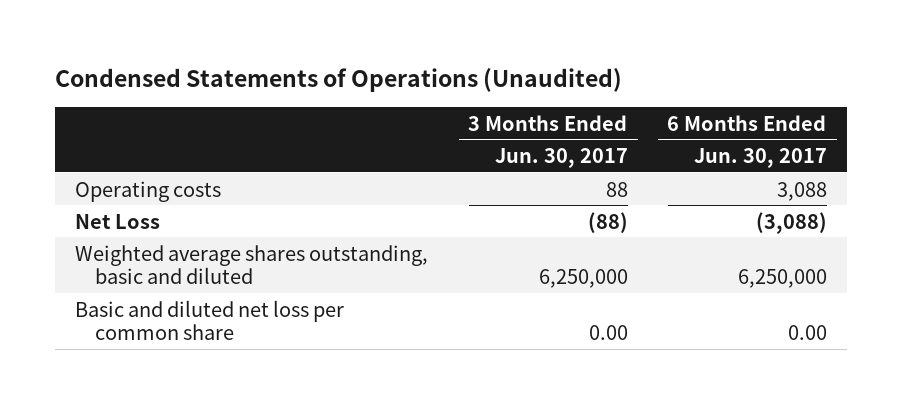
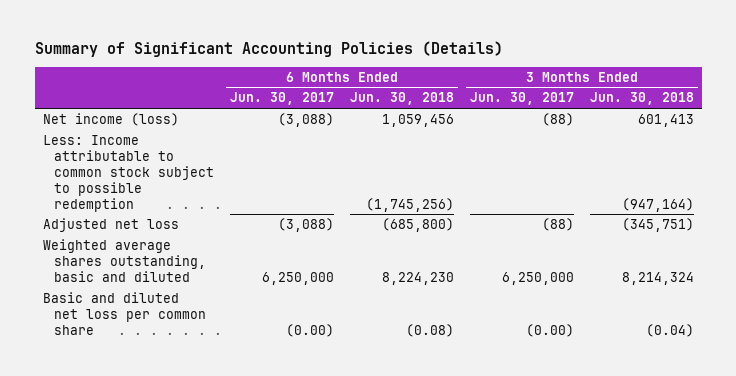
- Condensed Statements of Operations (Unaudited)
+ Summary of Significant Accounting Policies (Details)
- | 3 Months Ended Jun. 30, 2017 | 6 Months Ended Jun. 30, 2017
+ | 6 Months Ended Jun. 30, 2017 | 6 Months Ended Jun. 30, 2018 | 3 Months Ended Jun. 30, 2017 | 3 Months Ended Jun. 30, 2018
- Operating costs | 88 | 3,088
- Net Loss | (88) | (3,088)
+ Net income (loss) | (3,088) | 1,059,456 | (88) | 601,413
+ Less: Income attributable to common stock subject to possible redemption | | (1,745,256) | | (947,164)
+ Adjusted net loss | (3,088) | (685,800) | (88) | (345,751)
- Basic and diluted net loss per common share | 0.00 | 0.00
+ Basic and diluted net loss per common share | (0.00) | (0.08) | (0.00) | (0.04)

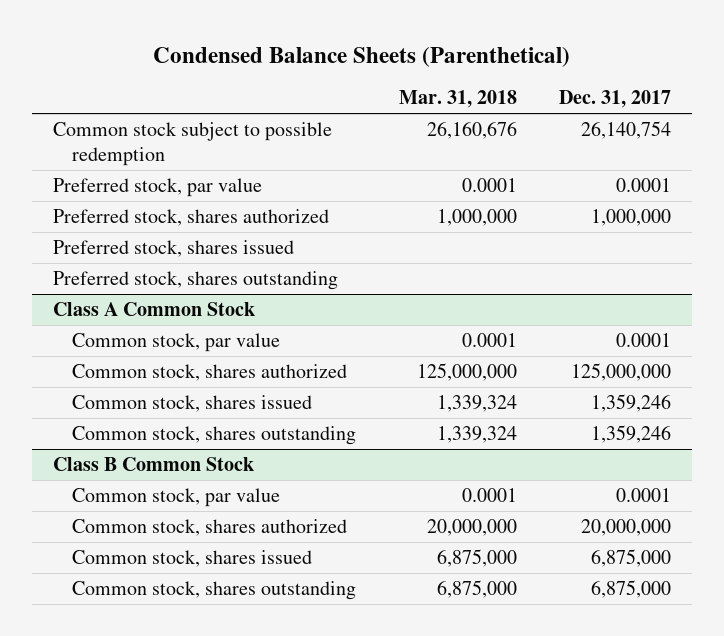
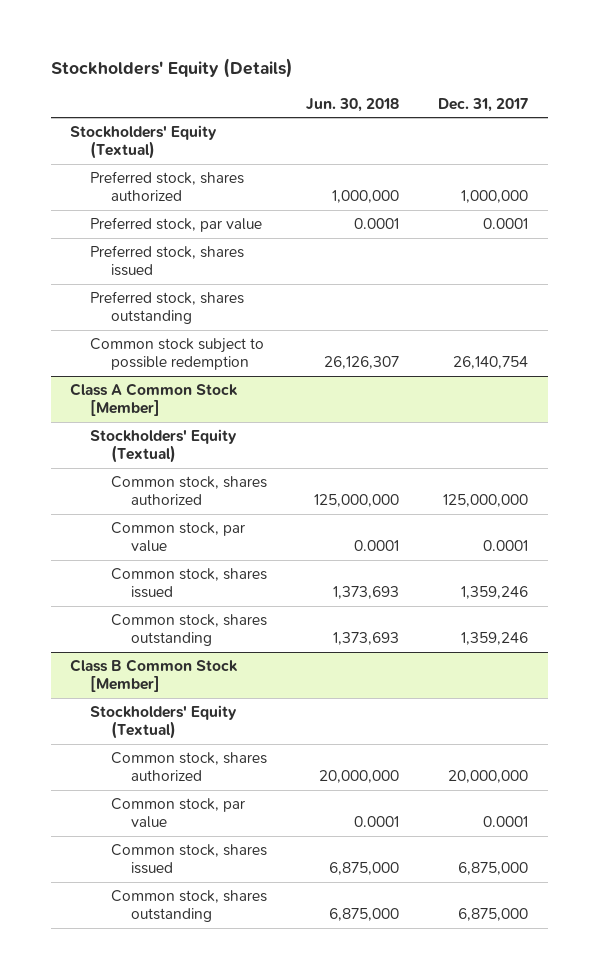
- Condensed Balance Sheets (Parenthetical)
+ Stockholders' Equity (Details)
- | Mar. 31, 2018 | Dec. 31, 2017
+ | Jun. 30, 2018 | Dec. 31, 2017
+ Stockholders' Equity (Textual)
moved down: Preferred stock, par value | 0.0001 | 0.0001
- Class A Common Stock
- Common stock, par value | 0.0001 | 0.0001
moved down: Common stock subject to possible redemption | 26,126,307 | 26,140,754
+ Class A Common Stock [Member]
+ Stockholders' Equity (Textual)
+ Common stock, par value | 0.0001 | 0.0001
- Class B Common Stock
- Common stock, par value | 0.0001 | 0.0001
+ Class B Common Stock [Member]
+ Stockholders' Equity (Textual)
+ Common stock, par value | 0.0001 | 0.0001

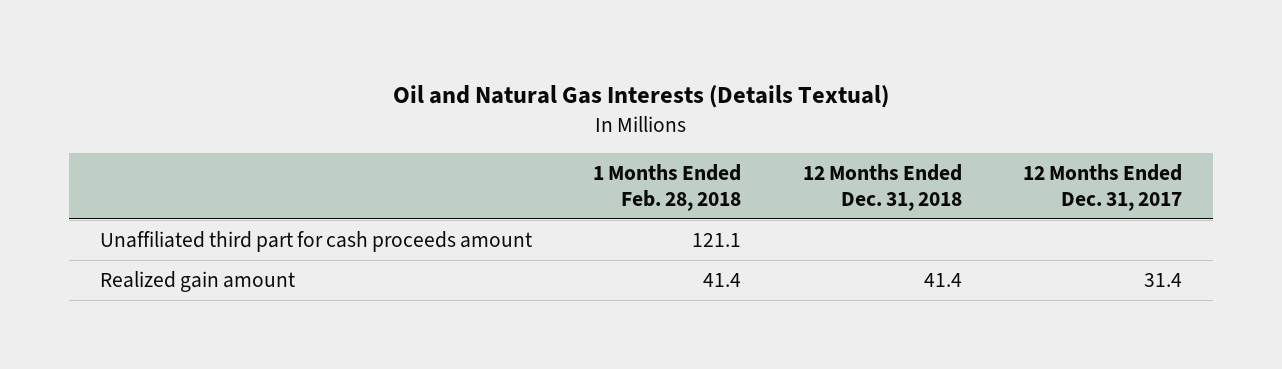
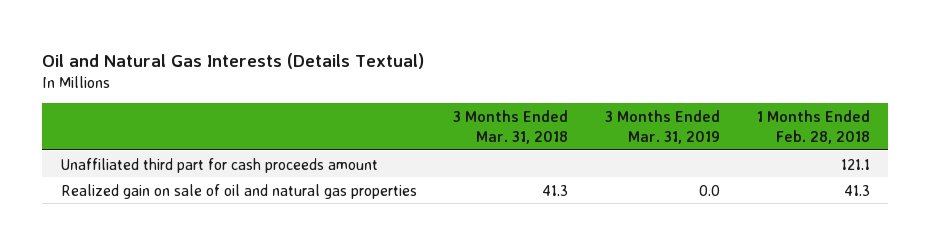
- | 1 Months Ended Feb. 28, 2018 | 12 Months Ended Dec. 31, 2018 | 12 Months Ended Dec. 31, 2017
+ | 3 Months Ended Mar. 31, 2018 | 3 Months Ended Mar. 31, 2019 | 1 Months Ended Feb. 28, 2018
- Realized gain amount | 41.4 | 41.4 | 31.4
+ Realized gain on sale of oil and natural gas properties | 41.3 | 0.0 | 41.3

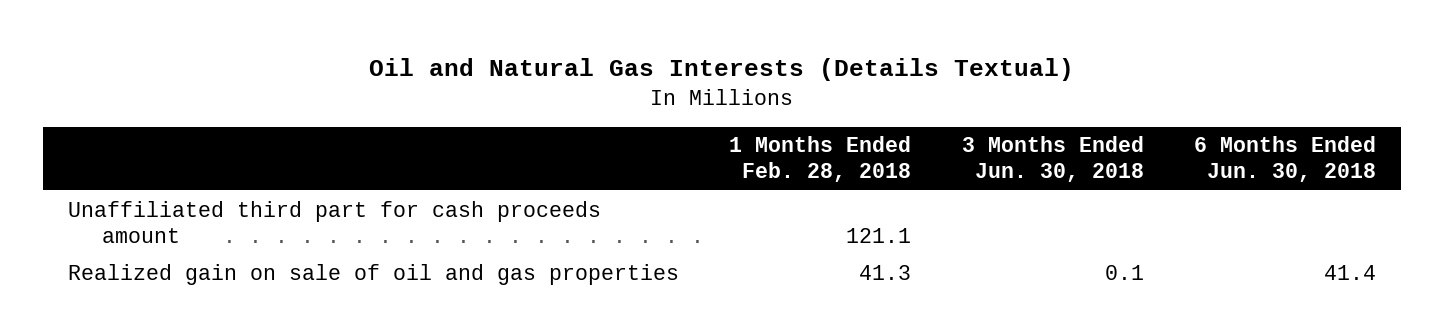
- | 3 Months Ended Mar. 31, 2018 | 3 Months Ended Mar. 31, 2019 | 1 Months Ended Feb. 28, 2018
+ | 1 Months Ended Feb. 28, 2018 | 3 Months Ended Jun. 30, 2018 | 6 Months Ended Jun. 30, 2018
- Realized gain on sale of oil and natural gas properties | 41.3 | 0.0 | 41.3
+ Realized gain on sale of oil and gas properties | 41.3 | 0.1 | 41.4

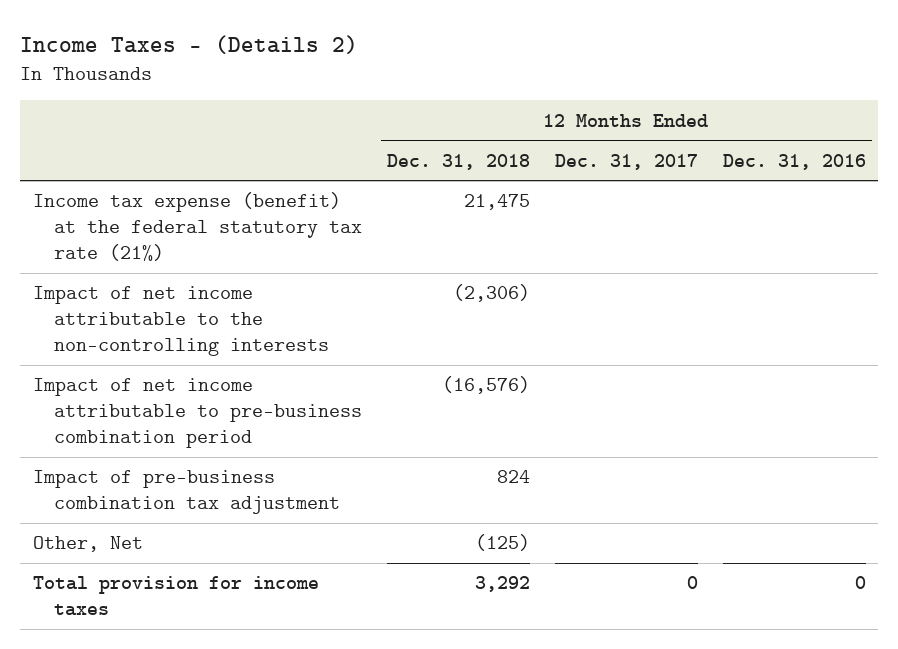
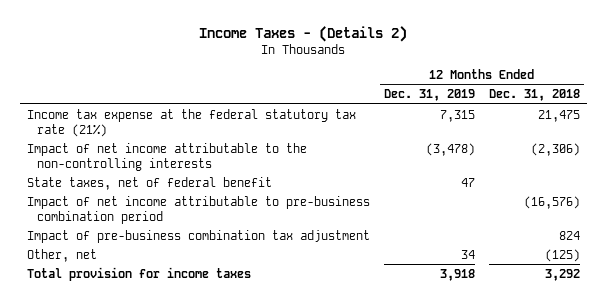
- | 12 Months Ended Dec. 31, 2018 | 12 Months Ended Dec. 31, 2017 | 12 Months Ended Dec. 31, 2016
+ | 12 Months Ended Dec. 31, 2019 | 12 Months Ended Dec. 31, 2018
- Income tax expense (benefit) at the federal statutory tax rate (21%) | 21,475 | |
+ Income tax expense at the federal statutory tax rate (21%) | 7,315 | 21,475
+ State taxes, net of federal benefit | 47 |
- Other, Net | (125) | |
+ Other, net | 34 | (125)

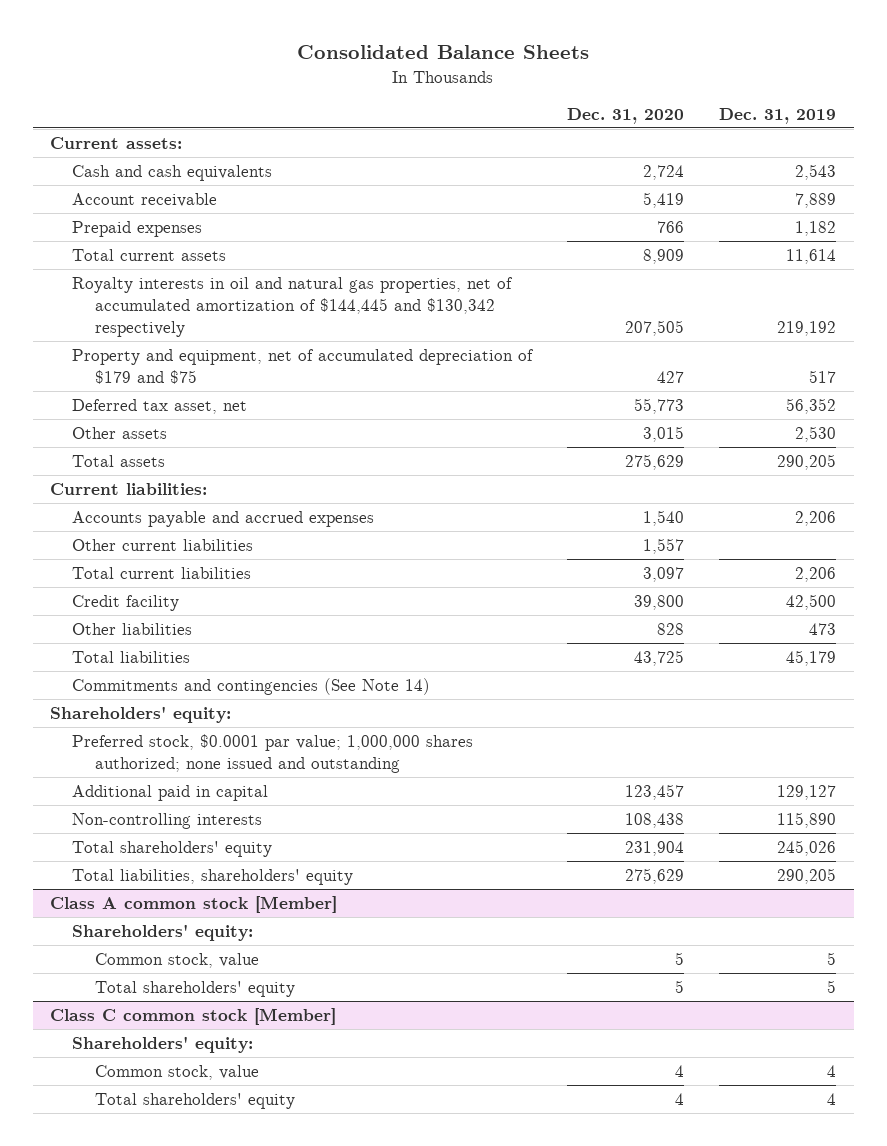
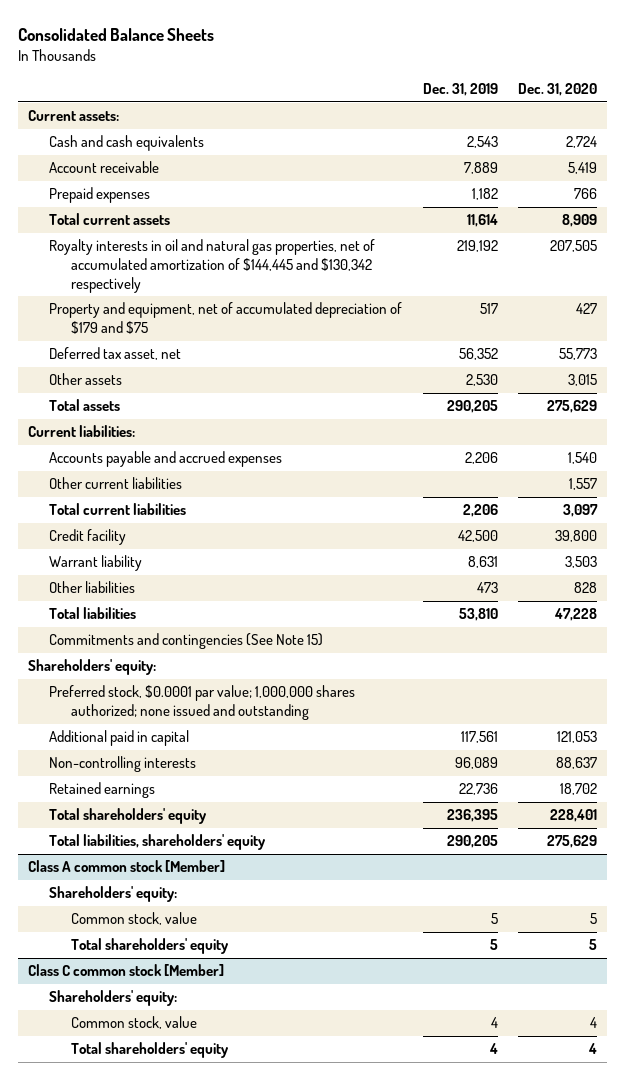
- | Dec. 31, 2020 | Dec. 31, 2019
+ | Dec. 31, 2019 | Dec. 31, 2020
+ Warrant liability | 8,631 | 3,503
- Total liabilities | 43,725 | 45,179
- Commitments and contingencies (See Note 14)
+ Total liabilities | 53,810 | 47,228
+ Commitments and contingencies (See Note 15)
- Additional paid in capital | 123,457 | 129,127
- Non-controlling interests | 108,438 | 115,890
- Total shareholders' equity | 231,904 | 245,026
+ Additional paid in capital | 117,561 | 121,053
+ Non-controlling interests | 96,089 | 88,637
+ Retained earnings | 22,736 | 18,702
+ Total shareholders' equity | 236,395 | 228,401

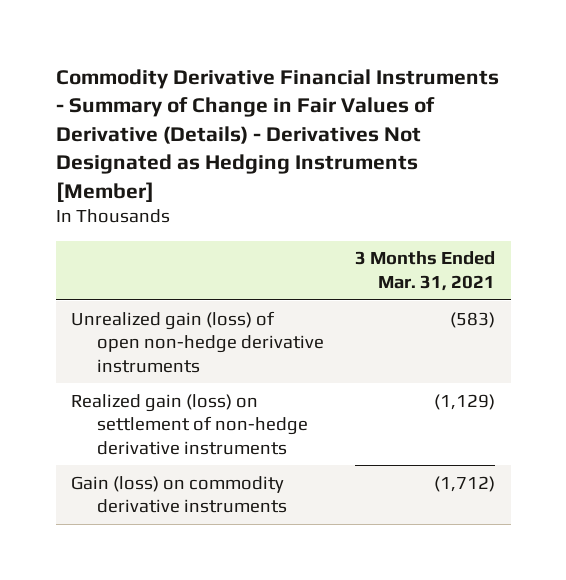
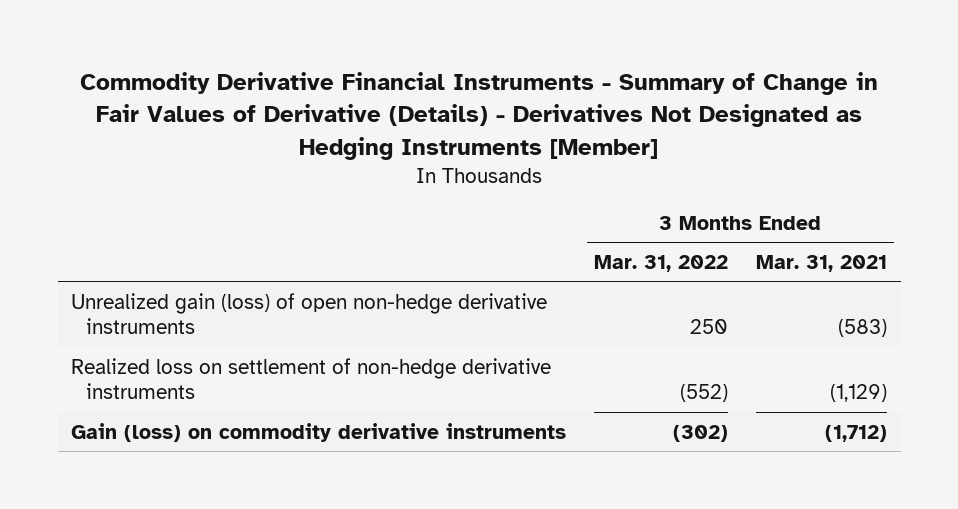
- | 3 Months Ended Mar. 31, 2021
+ | 3 Months Ended Mar. 31, 2022 | 3 Months Ended Mar. 31, 2021
- Realized gain (loss) on settlement of non-hedge derivative instruments | (1,129)
+ Realized loss on settlement of non-hedge derivative instruments | (552) | (1,129)

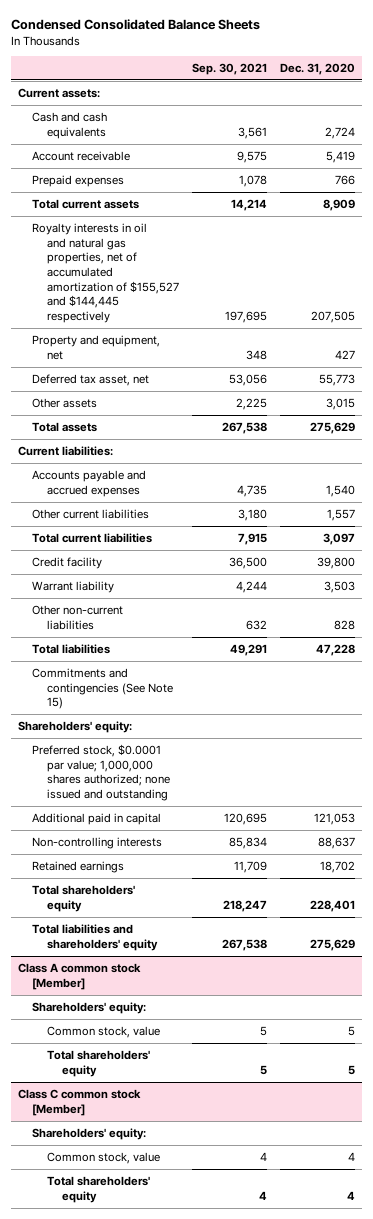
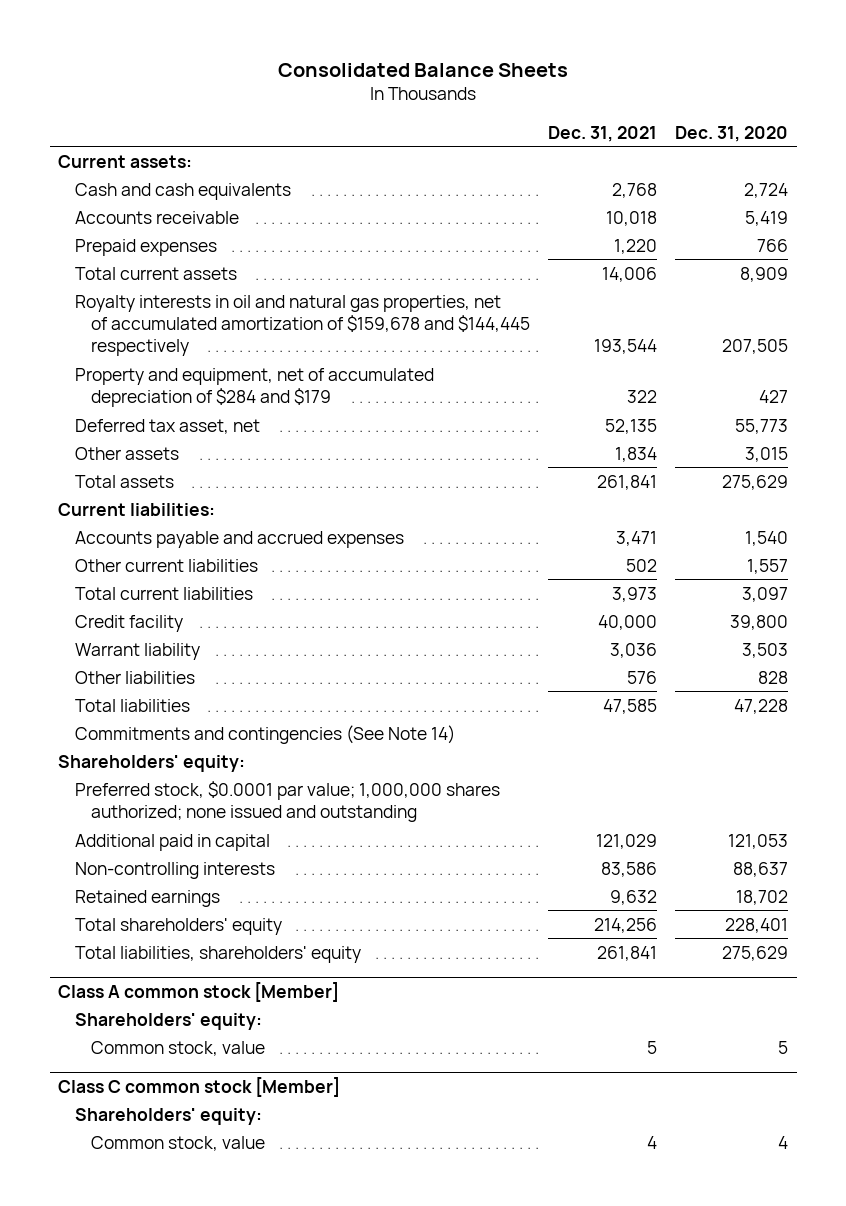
- Condensed Consolidated Balance Sheets
+ Consolidated Balance Sheets
- | Sep. 30, 2021 | Dec. 31, 2020
+ | Dec. 31, 2021 | Dec. 31, 2020
- Account receivable | 9,575 | 5,419
+ Accounts receivable | 10,018 | 5,419
- Royalty interests in oil and natural gas properties, net of accumulated amortization of $155,527 and $144,445 respectively | 197,695 | 207,505
- Property and equipment, net | 348 | 427
+ Royalty interests in oil and natural gas properties, net of accumulated amortization of $159,678 and $144,445 respectively | 193,544 | 207,505
+ Property and equipment, net of accumulated depreciation of $284 and $179 | 322 | 427
- Other non-current liabilities | 632 | 828
+ Other liabilities | 576 | 828
- Commitments and contingencies (See Note 15)
+ Commitments and contingencies (See Note 14)
- Total liabilities and shareholders' equity | 267,538 | 275,629
+ Total liabilities, shareholders' equity | 261,841 | 275,629
@ Class A common stock [Member]
- Total shareholders' equity | 5 | 5
@ Class C common stock [Member]
- Total shareholders' equity | 4 | 4

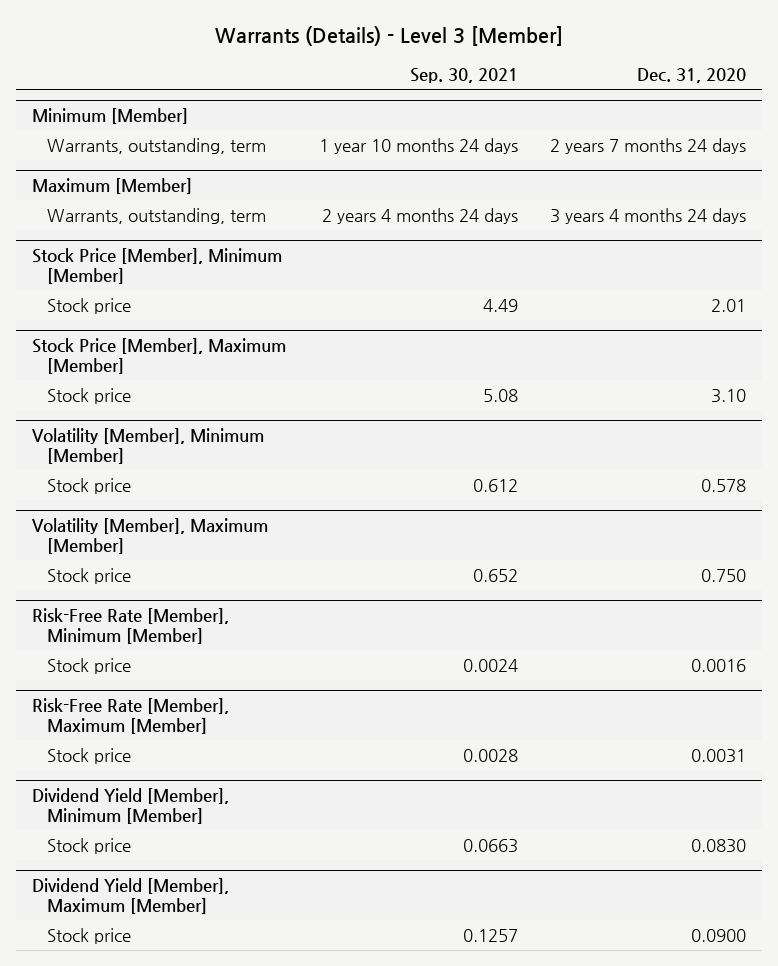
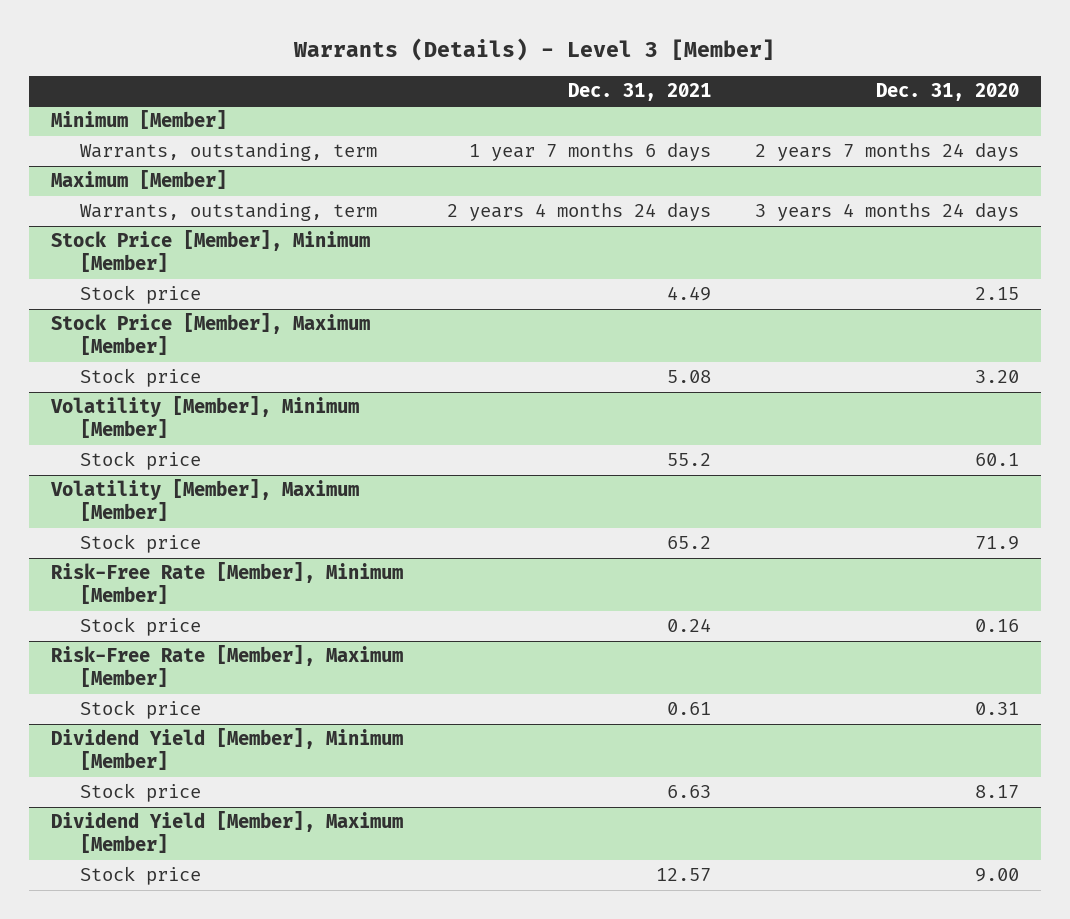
- | Sep. 30, 2021 | Dec. 31, 2020
+ | Dec. 31, 2021 | Dec. 31, 2020
@ Stock Price [Member], Minimum [Member]
- Stock price | 4.49 | 2.01
+ Stock price | 4.49 | 2.15
@ Stock Price [Member], Maximum [Member]
- Stock price | 5.08 | 3.10
+ Stock price | 5.08 | 3.20
@ Volatility [Member], Minimum [Member]
- Stock price | 0.612 | 0.578
+ Stock price | 55.2 | 60.1
@ Volatility [Member], Maximum [Member]
- Stock price | 0.652 | 0.750
+ Stock price | 65.2 | 71.9
@ Risk-Free Rate [Member], Minimum [Member]
- Stock price | 0.0024 | 0.0016
+ Stock price | 0.24 | 0.16
@ Risk-Free Rate [Member], Maximum [Member]
- Stock price | 0.0028 | 0.0031
+ Stock price | 0.61 | 0.31
@ Dividend Yield [Member], Minimum [Member]
- Stock price | 0.0663 | 0.0830
+ Stock price | 6.63 | 8.17
@ Dividend Yield [Member], Maximum [Member]
- Stock price | 0.1257 | 0.0900
+ Stock price | 12.57 | 9.00

